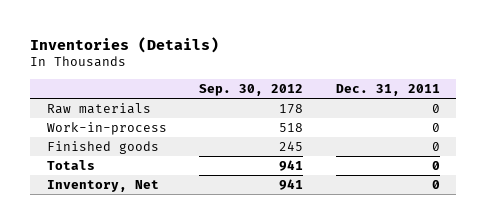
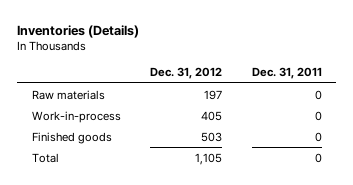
- | Sep. 30, 2012 | Dec. 31, 2011
+ | Dec. 31, 2012 | Dec. 31, 2011
- Totals | 941 | 0
- Inventory, Net | 941 | 0
+ Total | 1,105 | 0

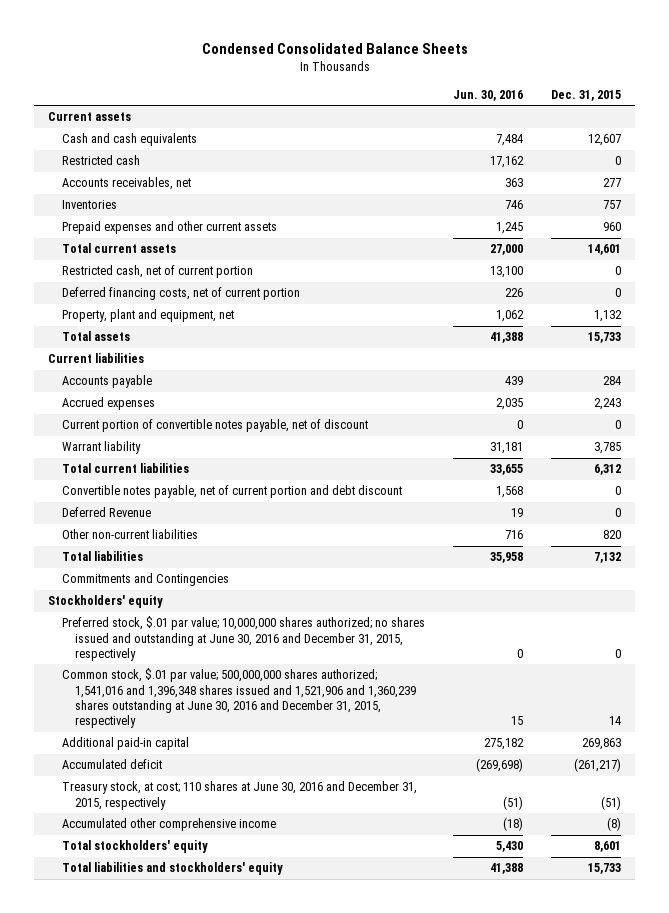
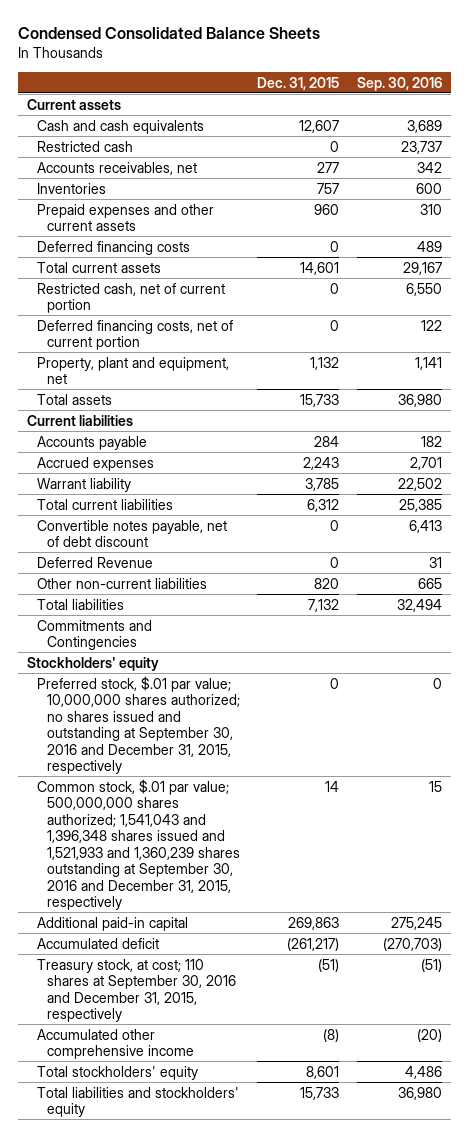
- | Jun. 30, 2016 | Dec. 31, 2015
+ | Dec. 31, 2015 | Sep. 30, 2016
+ Deferred financing costs | 0 | 489
- Current portion of convertible notes payable, net of discount | 0 | 0
- Convertible notes payable, net of current portion and debt discount | 1,568 | 0
+ Convertible notes payable, net of debt discount | 0 | 6,413
- Preferred stock, $.01 par value; 10,000,000 shares authorized; no shares issued and outstanding at June 30, 2016 and December 31, 2015, respectively | 0 | 0
- Common stock, $.01 par value; 500,000,000 shares authorized; 1,541,016 and 1,396,348 shares issued and 1,521,906 and 1,360,239 shares outstanding at June 30, 2016 and December 31, 2015, respectively | 15 | 14
+ Preferred stock, $.01 par value; 10,000,000 shares authorized; no shares issued and outstanding at September 30, 2016 and December 31, 2015, respectively | 0 | 0
+ Common stock, $.01 par value; 500,000,000 shares authorized; 1,541,043 and 1,396,348 shares issued and 1,521,933 and 1,360,239 shares outstanding at September 30, 2016 and December 31, 2015, respectively | 14 | 15
- Treasury stock, at cost; 110 shares at June 30, 2016 and December 31, 2015, respectively | (51) | (51)
+ Treasury stock, at cost; 110 shares at September 30, 2016 and December 31, 2015, respectively | (51) | (51)

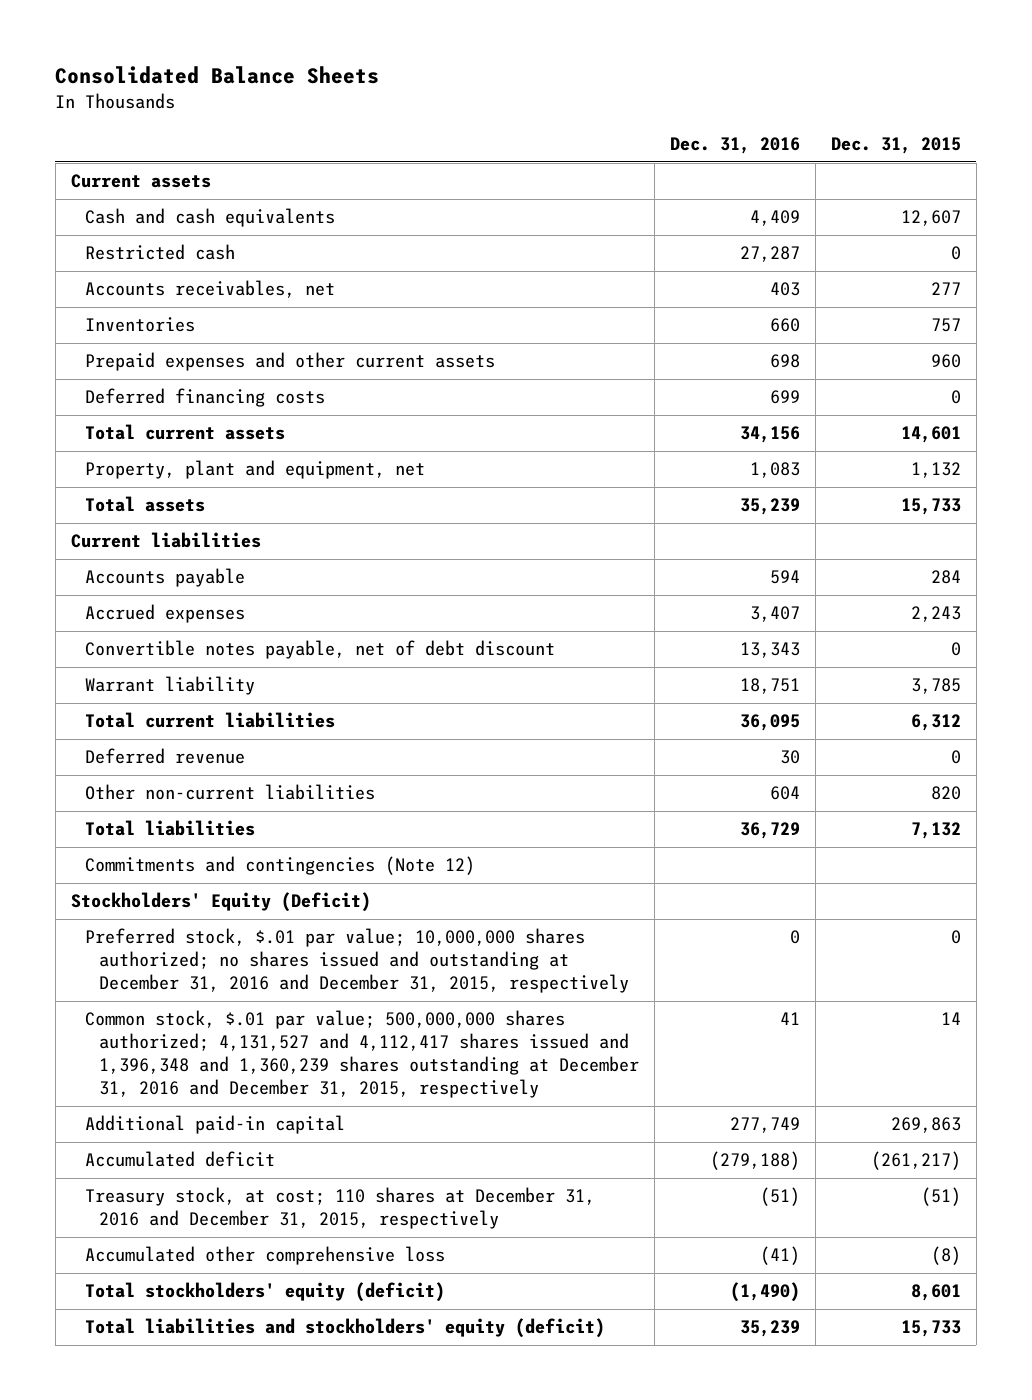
- Condensed Consolidated Balance Sheets
+ Consolidated Balance Sheets
- | Dec. 31, 2015 | Sep. 30, 2016
+ | Dec. 31, 2016 | Dec. 31, 2015
- Restricted cash, net of current portion | 0 | 6,550
- Deferred financing costs, net of current portion | 0 | 122
moved up: Convertible notes payable, net of debt discount | 13,343 | 0
- Deferred Revenue | 0 | 31
+ Deferred revenue | 30 | 0
- Commitments and Contingencies
- Stockholders' equity
- Preferred stock, $.01 par value; 10,000,000 shares authorized; no shares issued and outstanding at September 30, 2016 and December 31, 2015, respectively | 0 | 0
- Common stock, $.01 par value; 500,000,000 shares authorized; 1,541,043 and 1,396,348 shares issued and 1,521,933 and 1,360,239 shares outstanding at September 30, 2016 and December 31, 2015, respectively | 14 | 15
+ Commitments and contingencies (Note 12)
+ Stockholders' Equity (Deficit)
+ Preferred stock, $.01 par value; 10,000,000 shares authorized; no shares issued and outstanding at December 31, 2016 and December 31, 2015, respectively | 0 | 0
+ Common stock, $.01 par value; 500,000,000 shares authorized; 4,131,527 and 4,112,417 shares issued and 1,396,348 and 1,360,239 shares outstanding at December 31, 2016 and December 31, 2015, respectively | 41 | 14
- Treasury stock, at cost; 110 shares at September 30, 2016 and December 31, 2015, respectively | (51) | (51)
- Accumulated other comprehensive income | (8) | (20)
- Total stockholders' equity | 8,601 | 4,486
- Total liabilities and stockholders' equity | 15,733 | 36,980
+ Treasury stock, at cost; 110 shares at December 31, 2016 and December 31, 2015, respectively | (51) | (51)
+ Accumulated other comprehensive loss | (41) | (8)
+ Total stockholders' equity (deficit) | (1,490) | 8,601
+ Total liabilities and stockholders' equity (deficit) | 35,239 | 15,733

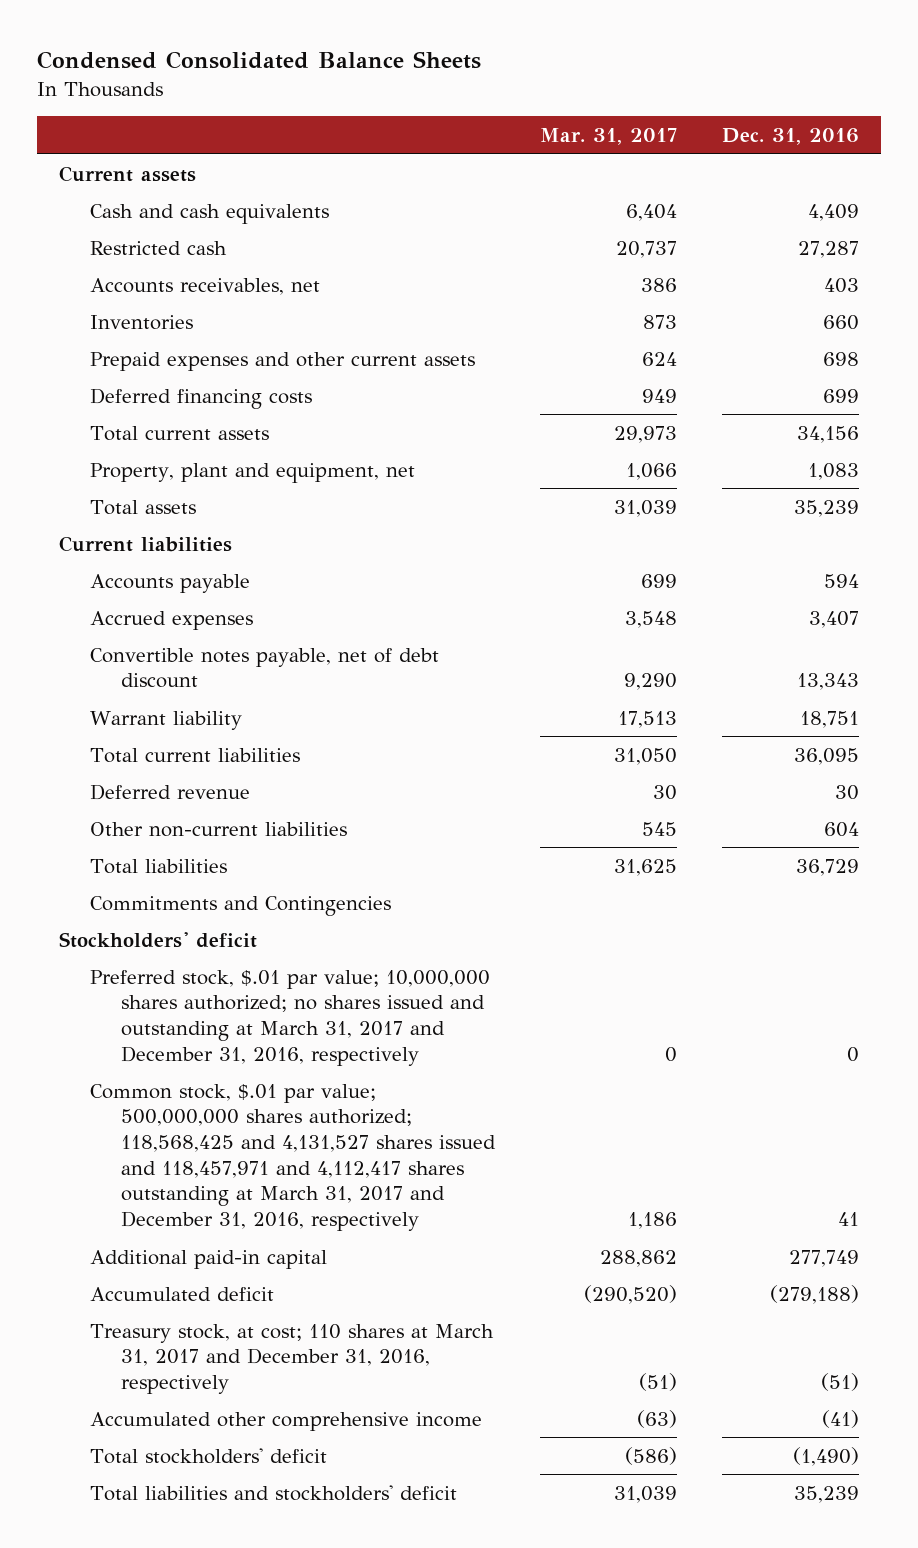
- Consolidated Balance Sheets
+ Condensed Consolidated Balance Sheets
- | Dec. 31, 2016 | Dec. 31, 2015
+ | Mar. 31, 2017 | Dec. 31, 2016
- Commitments and contingencies (Note 12)
- Stockholders' Equity (Deficit)
- Preferred stock, $.01 par value; 10,000,000 shares authorized; no shares issued and outstanding at December 31, 2016 and December 31, 2015, respectively | 0 | 0
- Common stock, $.01 par value; 500,000,000 shares authorized; 4,131,527 and 4,112,417 shares issued and 1,396,348 and 1,360,239 shares outstanding at December 31, 2016 and December 31, 2015, respectively | 41 | 14
+ Commitments and Contingencies
+ Stockholders' deficit
+ Preferred stock, $.01 par value; 10,000,000 shares authorized; no shares issued and outstanding at March 31, 2017 and December 31, 2016, respectively | 0 | 0
+ Common stock, $.01 par value; 500,000,000 shares authorized; 118,568,425 and 4,131,527 shares issued and 118,457,971 and 4,112,417 shares outstanding at March 31, 2017 and December 31, 2016, respectively | 1,186 | 41
- Treasury stock, at cost; 110 shares at December 31, 2016 and December 31, 2015, respectively | (51) | (51)
- Accumulated other comprehensive loss | (41) | (8)
- Total stockholders' equity (deficit) | (1,490) | 8,601
- Total liabilities and stockholders' equity (deficit) | 35,239 | 15,733
+ Treasury stock, at cost; 110 shares at March 31, 2017 and December 31, 2016, respectively | (51) | (51)
+ Accumulated other comprehensive income | (63) | (41)
+ Total stockholders' deficit | (586) | (1,490)
+ Total liabilities and stockholders' deficit | 31,039 | 35,239

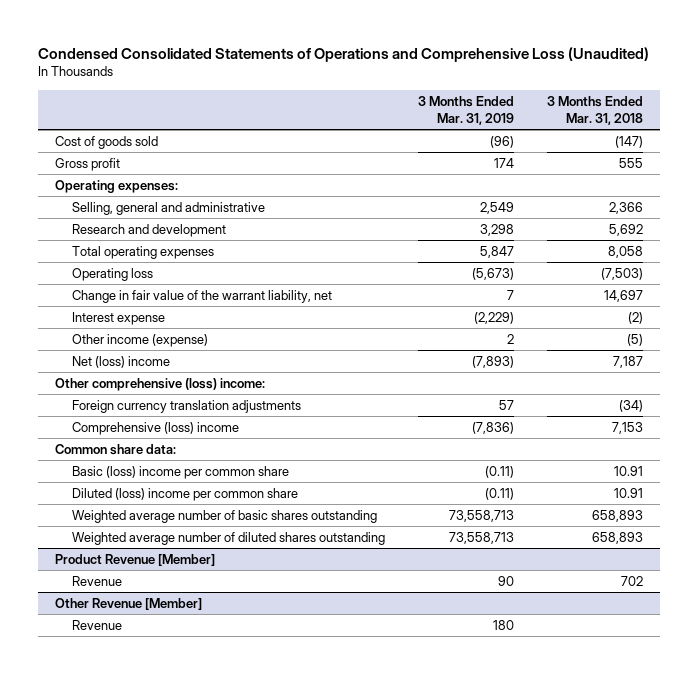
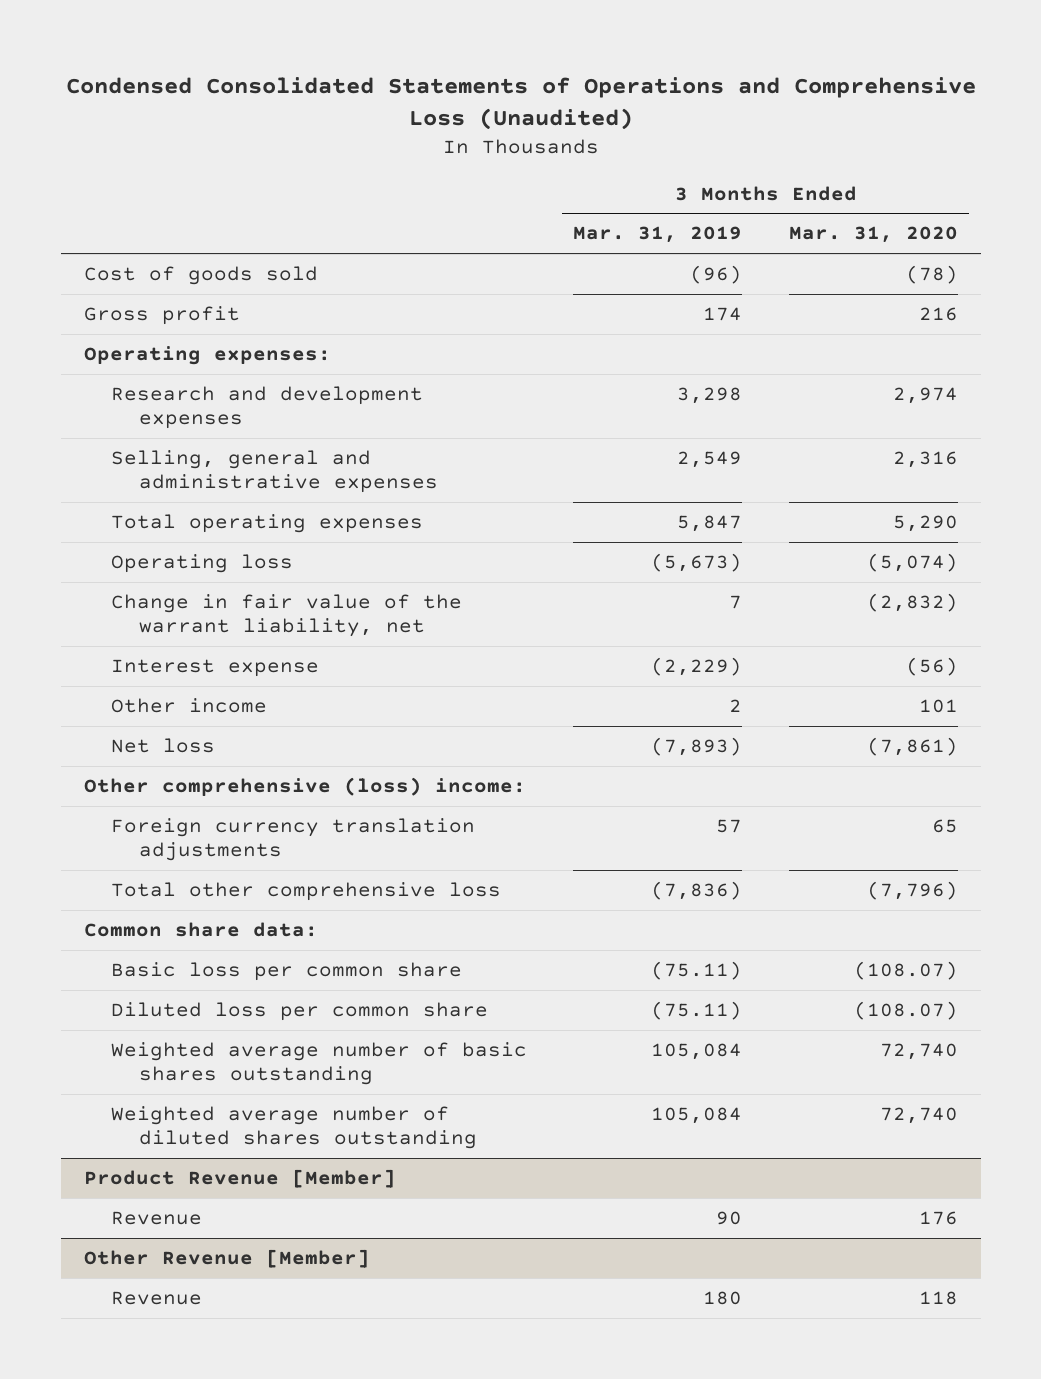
- | 3 Months Ended Mar. 31, 2019 | 3 Months Ended Mar. 31, 2018
+ | 3 Months Ended Mar. 31, 2019 | 3 Months Ended Mar. 31, 2020
- Selling, general and administrative | 2,549 | 2,366
- Research and development | 3,298 | 5,692
+ Research and development expenses | 3,298 | 2,974
+ Selling, general and administrative expenses | 2,549 | 2,316
- Other income (expense) | 2 | (5)
- Net (loss) income | (7,893) | 7,187
+ Other income | 2 | 101
+ Net loss | (7,893) | (7,861)
- Comprehensive (loss) income | (7,836) | 7,153
+ Total other comprehensive loss | (7,836) | (7,796)
- Basic (loss) income per common share | (0.11) | 10.91
- Diluted (loss) income per common share | (0.11) | 10.91
- Weighted average number of basic shares outstanding | 73,558,713 | 658,893
- Weighted average number of diluted shares outstanding | 73,558,713 | 658,893
+ Basic loss per common share | (75.11) | (108.07)
+ Diluted loss per common share | (75.11) | (108.07)
+ Weighted average number of basic shares outstanding | 105,084 | 72,740
+ Weighted average number of diluted shares outstanding | 105,084 | 72,740

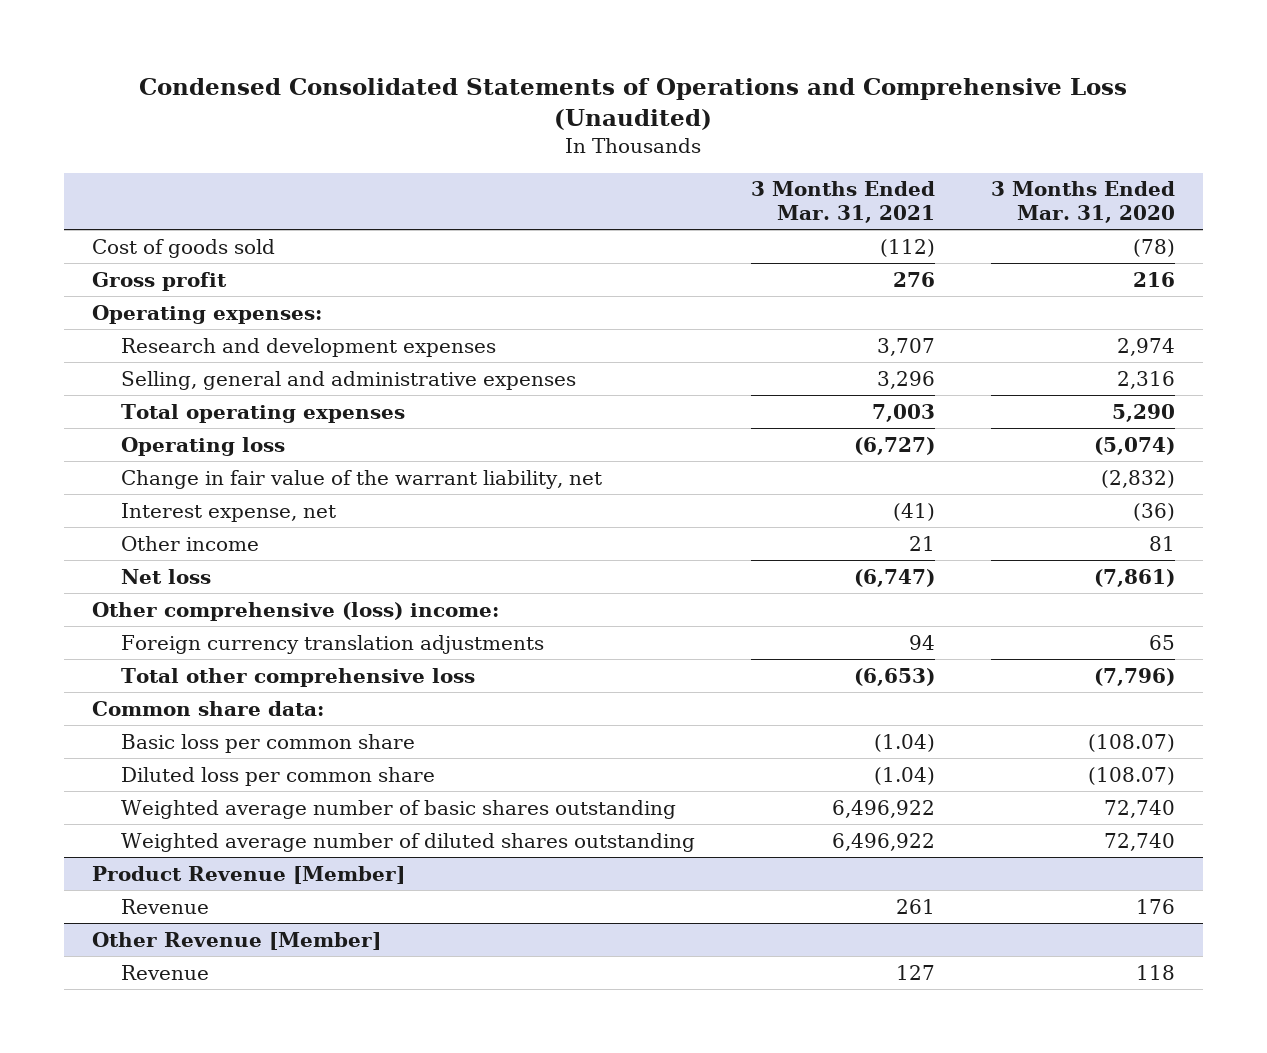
- | 3 Months Ended Mar. 31, 2019 | 3 Months Ended Mar. 31, 2020
+ | 3 Months Ended Mar. 31, 2021 | 3 Months Ended Mar. 31, 2020
- Interest expense | (2,229) | (56)
- Other income | 2 | 101
+ Interest expense, net | (41) | (36)
+ Other income | 21 | 81

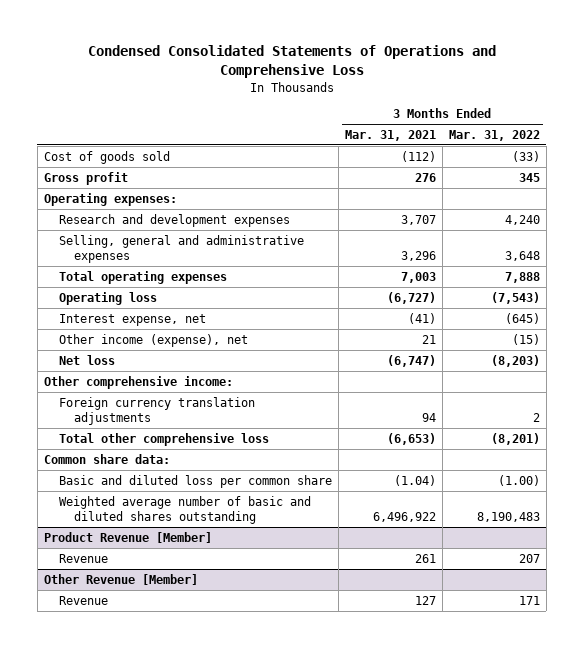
- Condensed Consolidated Statements of Operations and Comprehensive Loss (Unaudited)
+ Condensed Consolidated Statements of Operations and Comprehensive Loss
- | 3 Months Ended Mar. 31, 2021 | 3 Months Ended Mar. 31, 2020
+ | 3 Months Ended Mar. 31, 2021 | 3 Months Ended Mar. 31, 2022
- Change in fair value of the warrant liability, net | | (2,832)
- Other income | 21 | 81
+ Other income (expense), net | 21 | (15)
- Other comprehensive (loss) income:
+ Other comprehensive income:
- Basic loss per common share | (1.04) | (108.07)
- Diluted loss per common share | (1.04) | (108.07)
- Weighted average number of basic shares outstanding | 6,496,922 | 72,740
- Weighted average number of diluted shares outstanding | 6,496,922 | 72,740
+ Basic and diluted loss per common share | (1.04) | (1.00)
+ Weighted average number of basic and diluted shares outstanding | 6,496,922 | 8,190,483

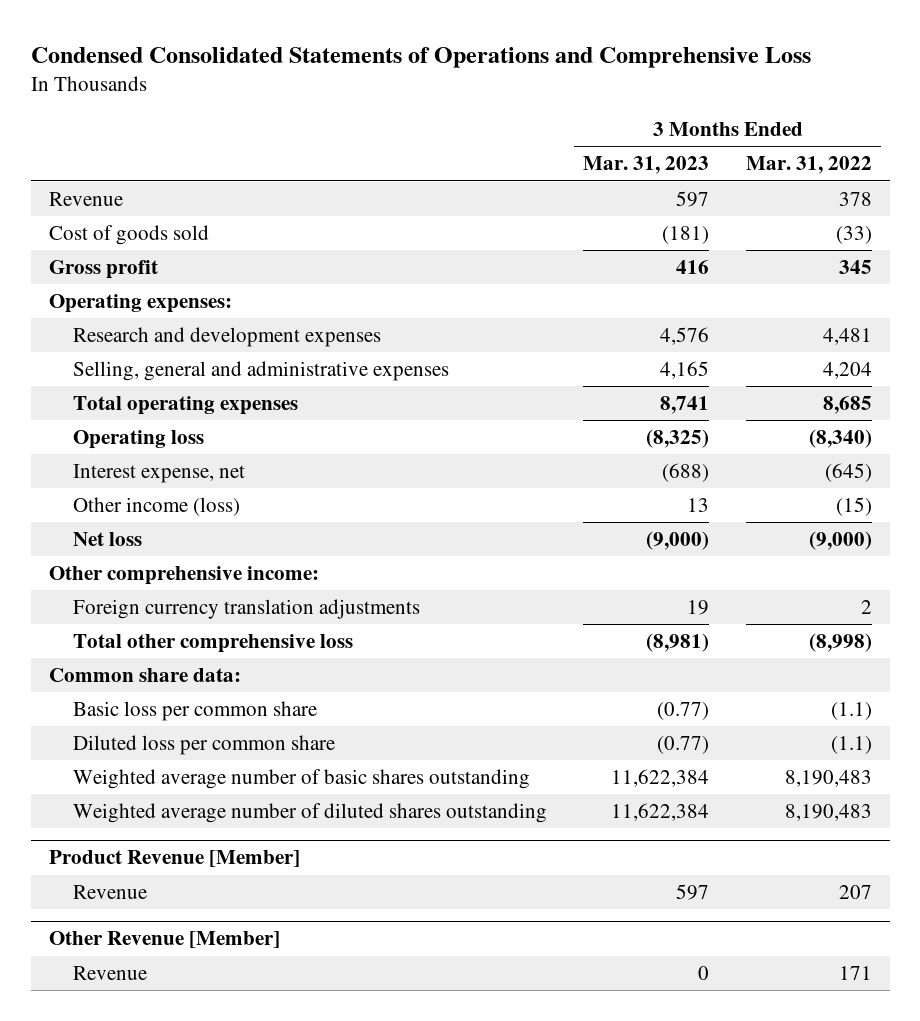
- | 3 Months Ended Mar. 31, 2021 | 3 Months Ended Mar. 31, 2022
+ | 3 Months Ended Mar. 31, 2023 | 3 Months Ended Mar. 31, 2022
+ Revenue | 597 | 378
- Research and development expenses | 3,707 | 4,240
- Selling, general and administrative expenses | 3,296 | 3,648
- Total operating expenses | 7,003 | 7,888
- Operating loss | (6,727) | (7,543)
+ Research and development expenses | 4,576 | 4,481
+ Selling, general and administrative expenses | 4,165 | 4,204
+ Total operating expenses | 8,741 | 8,685
+ Operating loss | (8,325) | (8,340)
- Other income (expense), net | 21 | (15)
- Net loss | (6,747) | (8,203)
+ Other income (loss) | 13 | (15)
+ Net loss | (9,000) | (9,000)
- Total other comprehensive loss | (6,653) | (8,201)
+ Total other comprehensive loss | (8,981) | (8,998)
- Basic and diluted loss per common share | (1.04) | (1.00)
- Weighted average number of basic and diluted shares outstanding | 6,496,922 | 8,190,483
+ Basic loss per common share | (0.77) | (1.1)
+ Diluted loss per common share | (0.77) | (1.1)
+ Weighted average number of basic shares outstanding | 11,622,384 | 8,190,483
+ Weighted average number of diluted shares outstanding | 11,622,384 | 8,190,483

